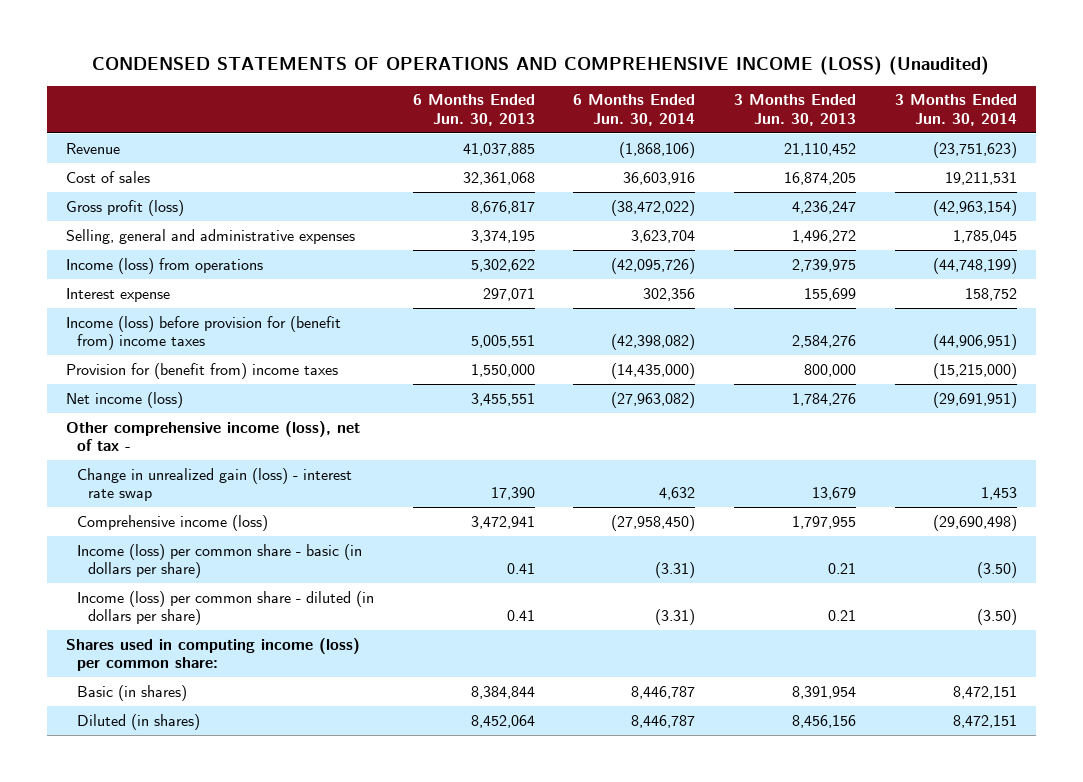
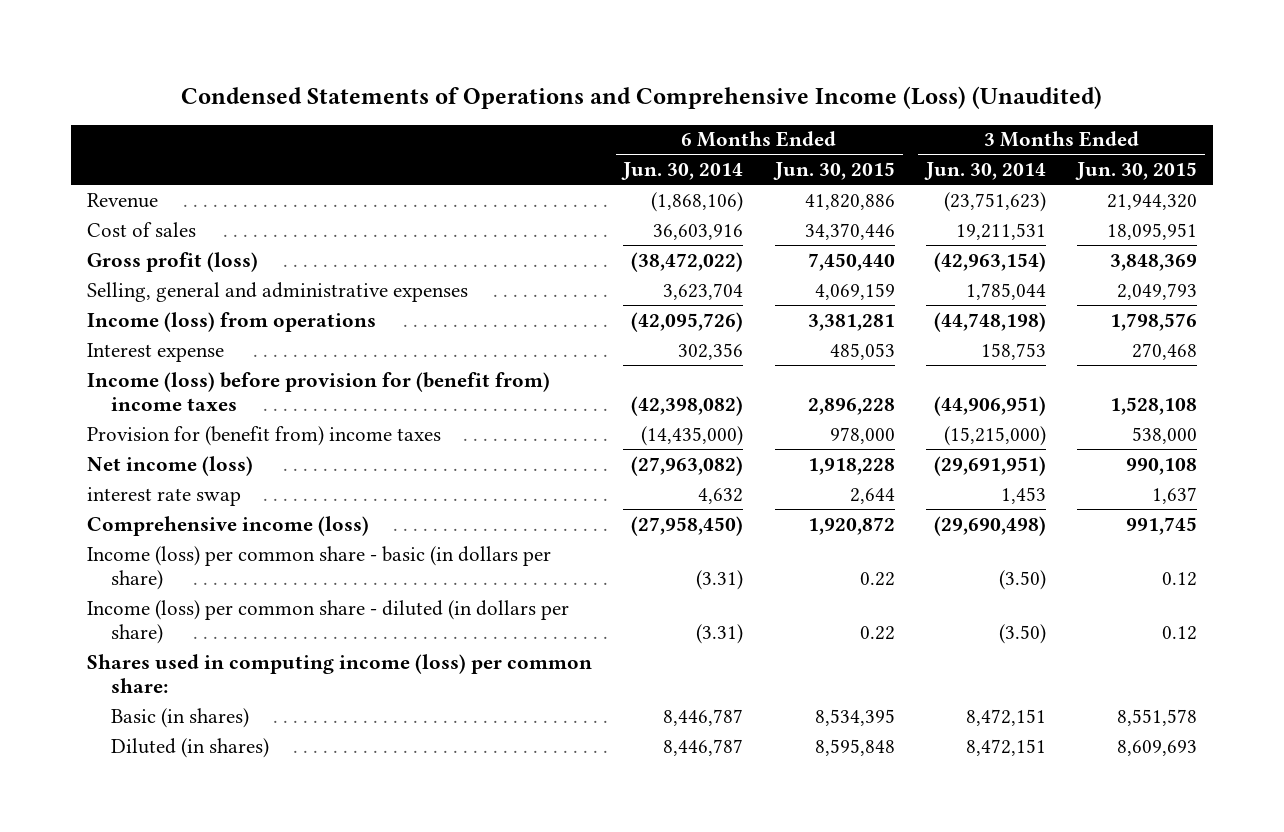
- CONDENSED STATEMENTS OF OPERATIONS AND COMPREHENSIVE INCOME (LOSS) (Unaudited)
+ Condensed Statements of Operations and Comprehensive Income (Loss) (Unaudited)
- | 6 Months Ended Jun. 30, 2013 | 6 Months Ended Jun. 30, 2014 | 3 Months Ended Jun. 30, 2013 | 3 Months Ended Jun. 30, 2014
+ | 6 Months Ended Jun. 30, 2014 | 6 Months Ended Jun. 30, 2015 | 3 Months Ended Jun. 30, 2014 | 3 Months Ended Jun. 30, 2015
- Selling, general and administrative expenses | 3,374,195 | 3,623,704 | 1,496,272 | 1,785,045
- Income (loss) from operations | 5,302,622 | (42,095,726) | 2,739,975 | (44,748,199)
- Interest expense | 297,071 | 302,356 | 155,699 | 158,752
+ Selling, general and administrative expenses | 3,623,704 | 4,069,159 | 1,785,044 | 2,049,793
+ Income (loss) from operations | (42,095,726) | 3,381,281 | (44,748,198) | 1,798,576
+ Interest expense | 302,356 | 485,053 | 158,753 | 270,468
- Other comprehensive income (loss), net of tax -
- Change in unrealized gain (loss) - interest rate swap | 17,390 | 4,632 | 13,679 | 1,453
+ interest rate swap | 4,632 | 2,644 | 1,453 | 1,637

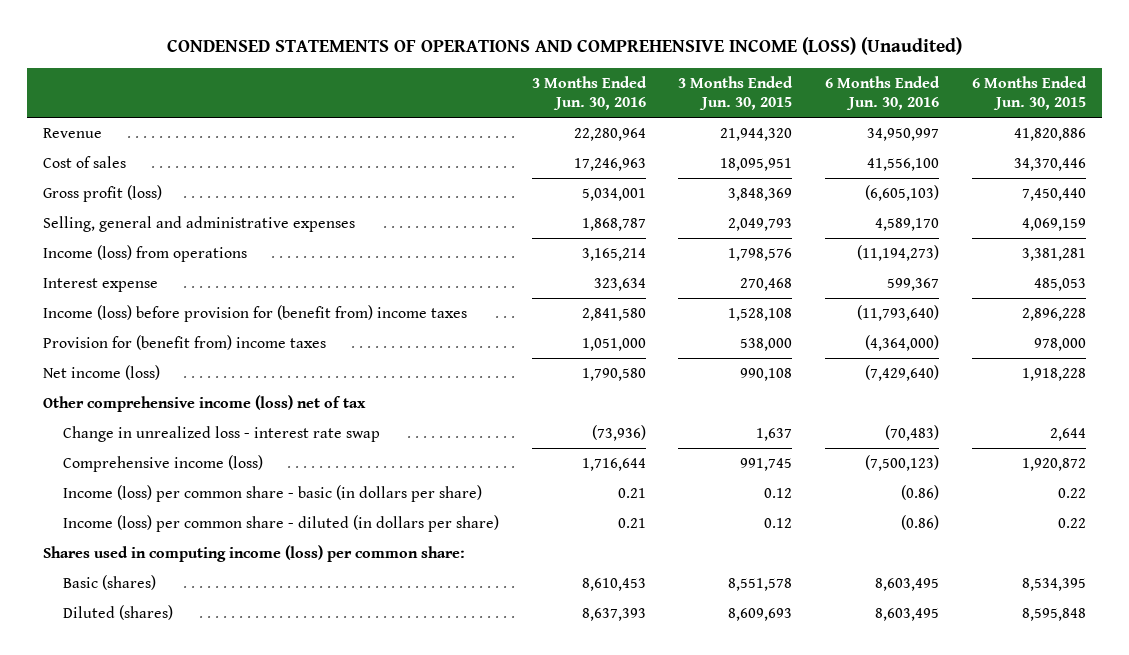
- Condensed Statements of Operations and Comprehensive Income (Loss) (Unaudited)
+ CONDENSED STATEMENTS OF OPERATIONS AND COMPREHENSIVE INCOME (LOSS) (Unaudited)
- | 6 Months Ended Jun. 30, 2014 | 6 Months Ended Jun. 30, 2015 | 3 Months Ended Jun. 30, 2014 | 3 Months Ended Jun. 30, 2015
+ | 3 Months Ended Jun. 30, 2016 | 3 Months Ended Jun. 30, 2015 | 6 Months Ended Jun. 30, 2016 | 6 Months Ended Jun. 30, 2015
- interest rate swap | 4,632 | 2,644 | 1,453 | 1,637
+ Other comprehensive income (loss) net of tax
+ Change in unrealized loss - interest rate swap | (73,936) | 1,637 | (70,483) | 2,644
- Basic (in shares) | 8,446,787 | 8,534,395 | 8,472,151 | 8,551,578
- Diluted (in shares) | 8,446,787 | 8,595,848 | 8,472,151 | 8,609,693
+ Basic (shares) | 8,610,453 | 8,551,578 | 8,603,495 | 8,534,395
+ Diluted (shares) | 8,637,393 | 8,609,693 | 8,603,495 | 8,595,848

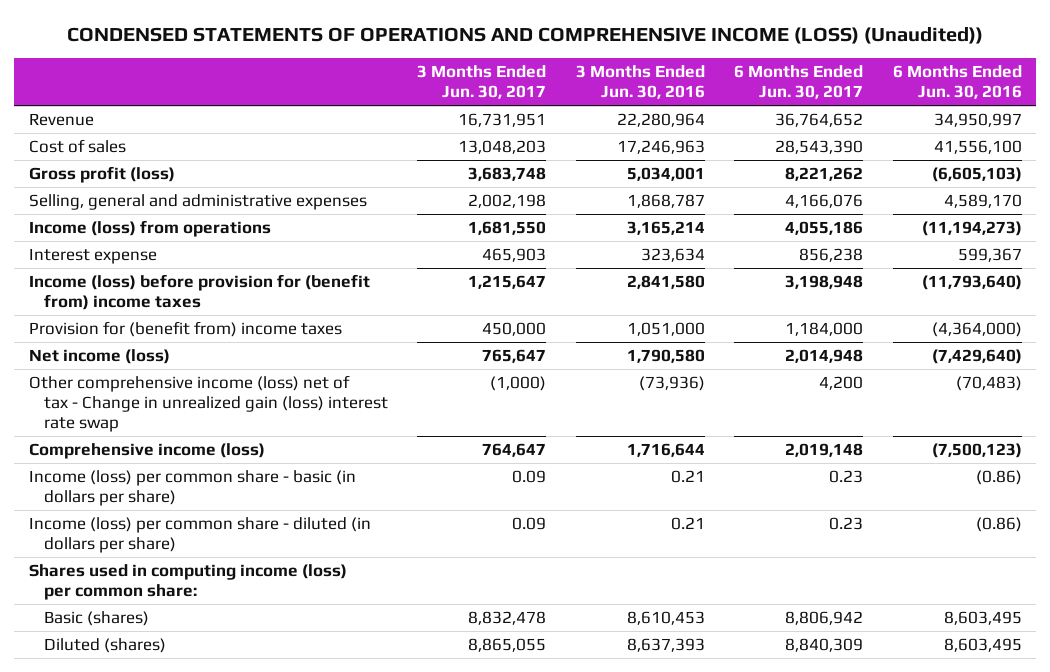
- CONDENSED STATEMENTS OF OPERATIONS AND COMPREHENSIVE INCOME (LOSS) (Unaudited)
+ CONDENSED STATEMENTS OF OPERATIONS AND COMPREHENSIVE INCOME (LOSS) (Unaudited))
- | 3 Months Ended Jun. 30, 2016 | 3 Months Ended Jun. 30, 2015 | 6 Months Ended Jun. 30, 2016 | 6 Months Ended Jun. 30, 2015
+ | 3 Months Ended Jun. 30, 2017 | 3 Months Ended Jun. 30, 2016 | 6 Months Ended Jun. 30, 2017 | 6 Months Ended Jun. 30, 2016
- Other comprehensive income (loss) net of tax
- Change in unrealized loss - interest rate swap | (73,936) | 1,637 | (70,483) | 2,644
+ Other comprehensive income (loss) net of tax - Change in unrealized gain (loss) interest rate swap | (1,000) | (73,936) | 4,200 | (70,483)

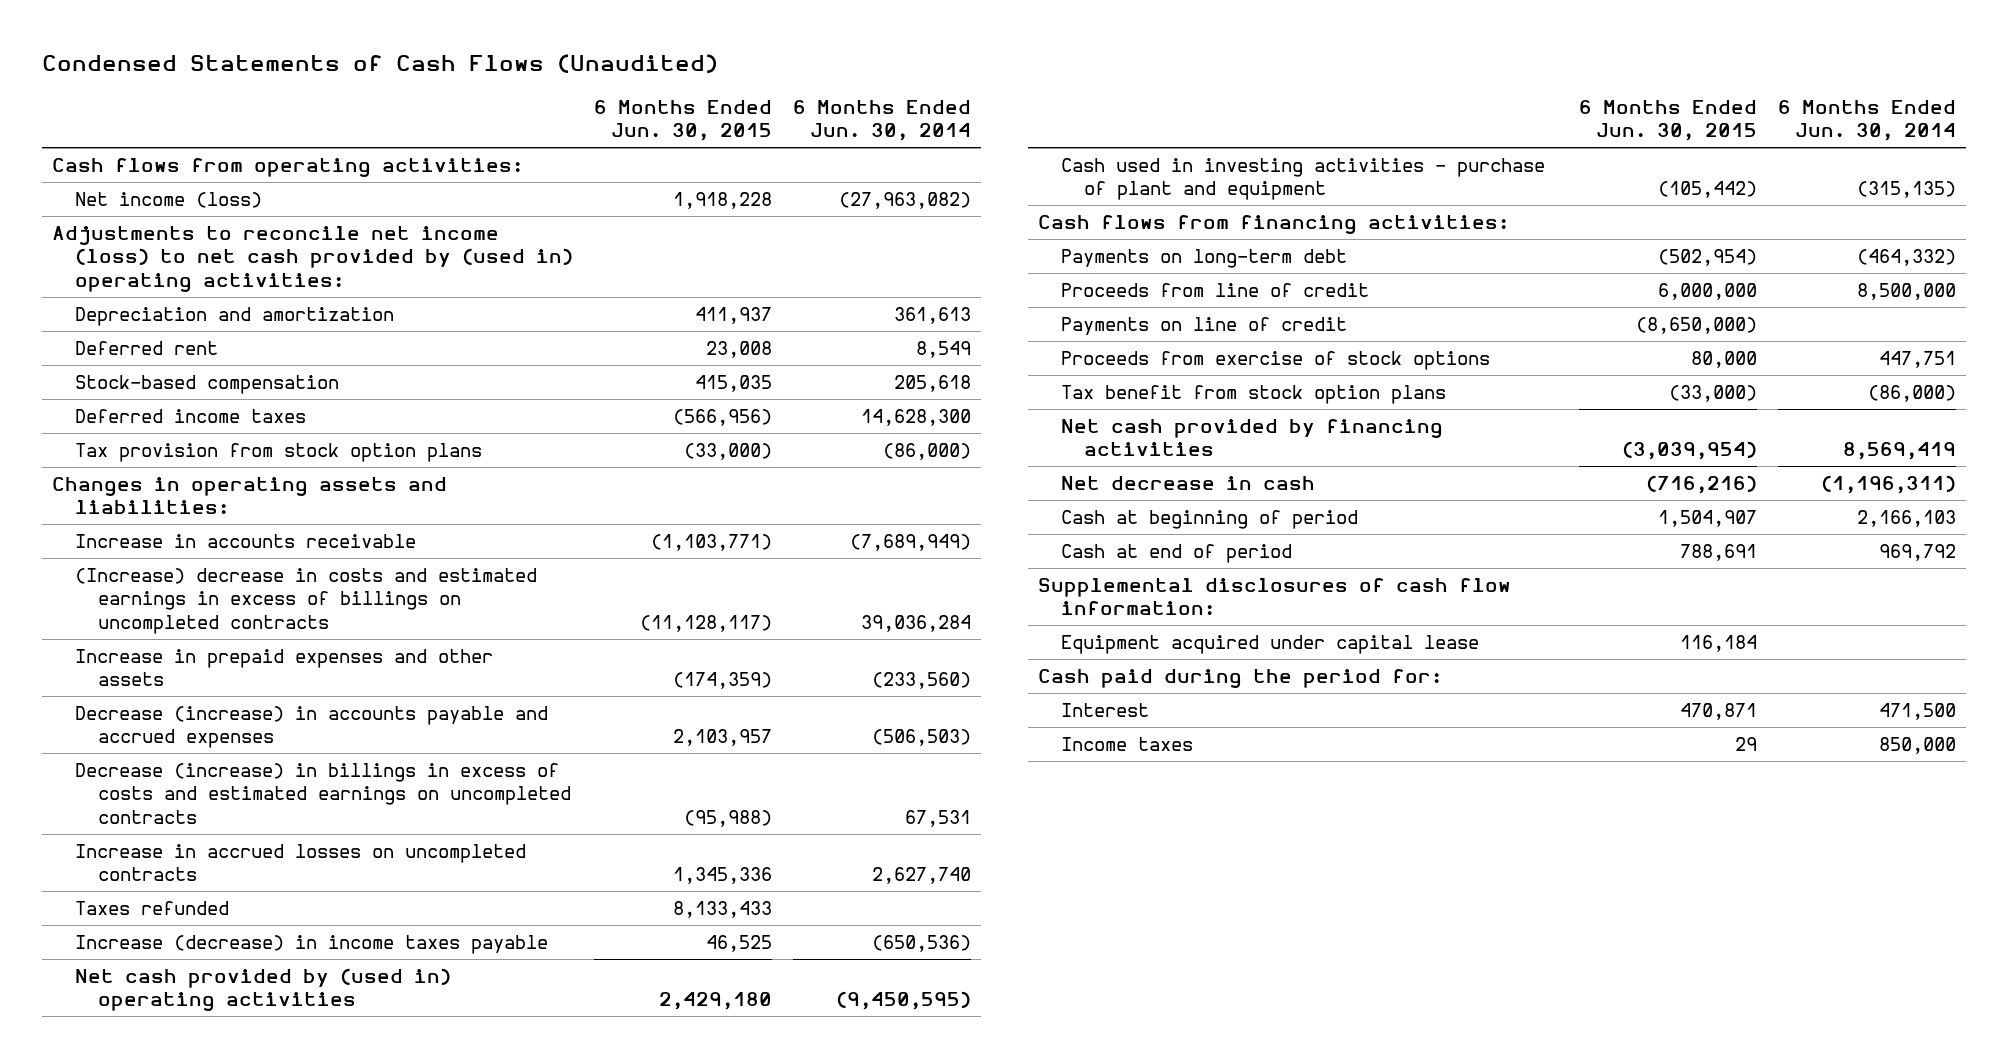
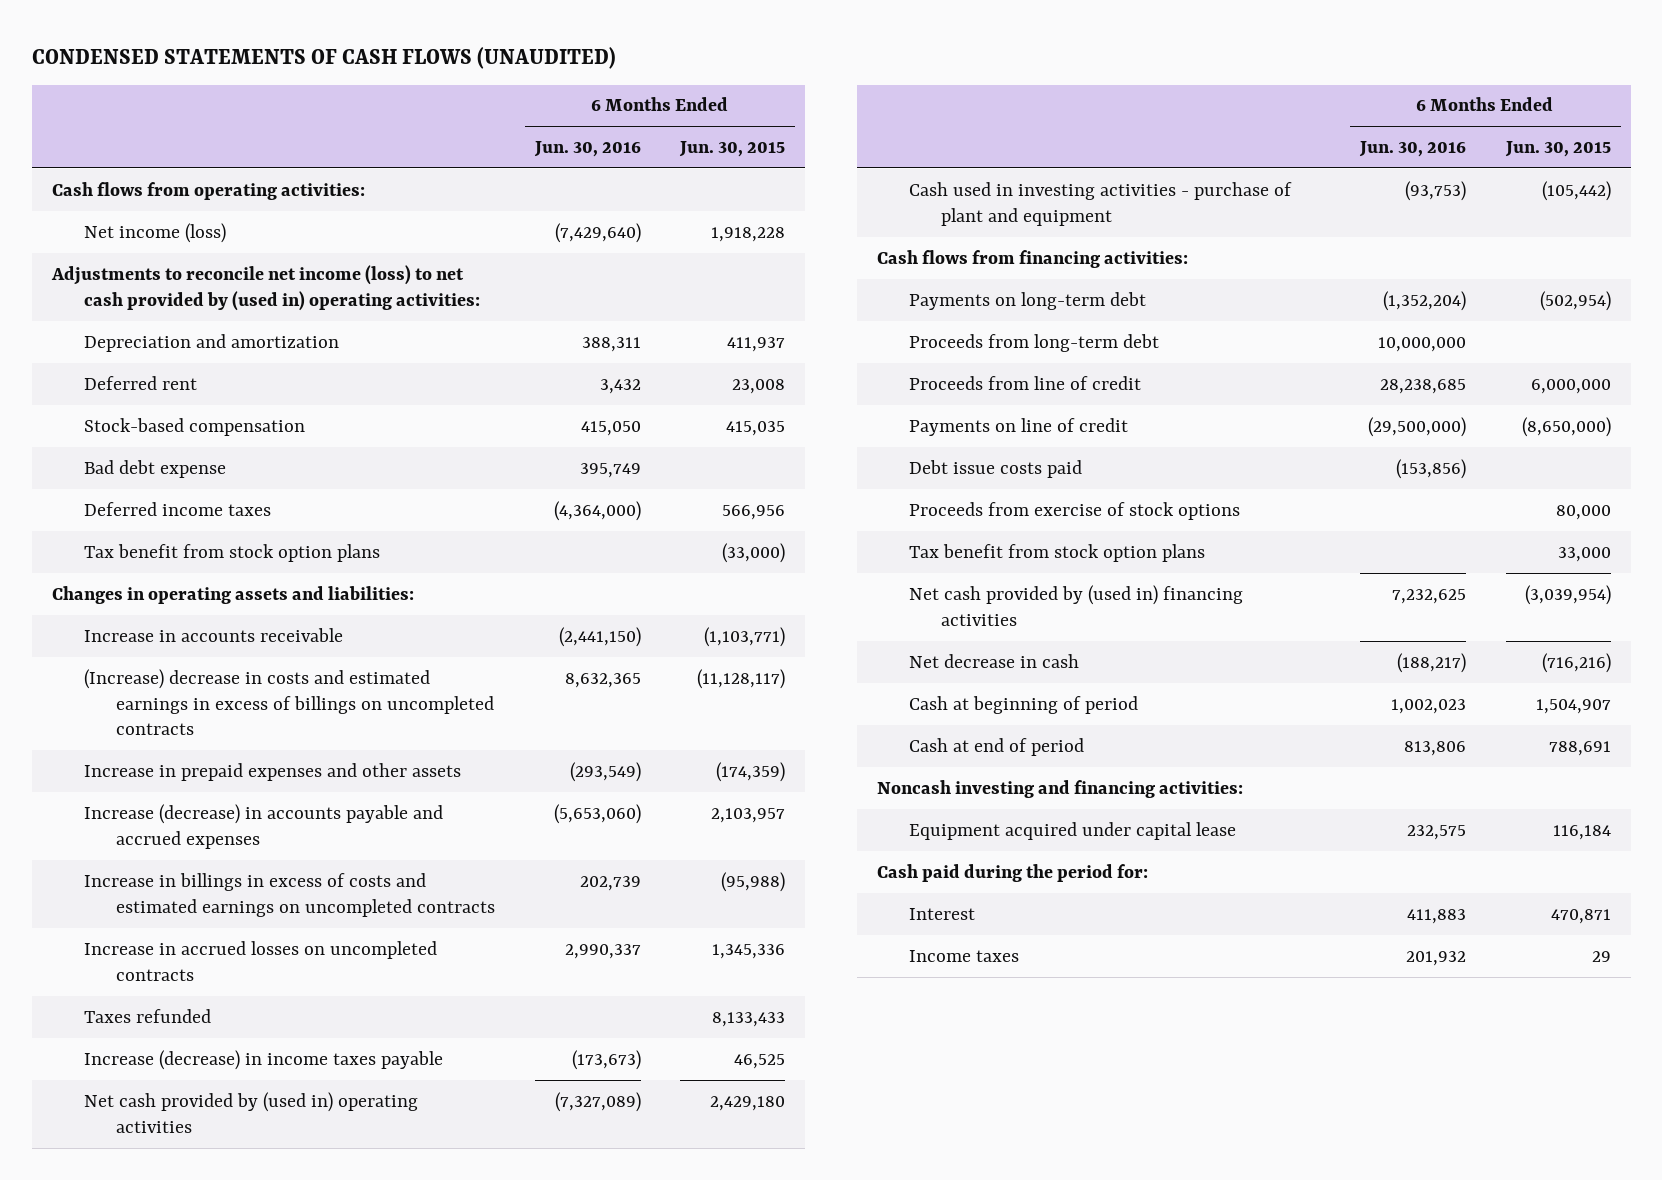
- Condensed Statements of Cash Flows (Unaudited)
+ CONDENSED STATEMENTS OF CASH FLOWS (UNAUDITED)
- | 6 Months Ended Jun. 30, 2015 | 6 Months Ended Jun. 30, 2014
+ | 6 Months Ended Jun. 30, 2016 | 6 Months Ended Jun. 30, 2015
- Deferred income taxes | (566,956) | 14,628,300
- Tax provision from stock option plans | (33,000) | (86,000)
+ Bad debt expense | 395,749 |
+ Deferred income taxes | (4,364,000) | 566,956
moved up: Tax benefit from stock option plans | | (33,000)
- Decrease (increase) in accounts payable and accrued expenses | 2,103,957 | (506,503)
- Decrease (increase) in billings in excess of costs and estimated earnings on uncompleted contracts | (95,988) | 67,531
+ Increase (decrease) in accounts payable and accrued expenses | (5,653,060) | 2,103,957
+ Increase in billings in excess of costs and estimated earnings on uncompleted contracts | 202,739 | (95,988)
+ Proceeds from long-term debt | 10,000,000 |
+ Debt issue costs paid | (153,856) |
- Net cash provided by financing activities | (3,039,954) | 8,569,419
+ Tax benefit from stock option plans | | 33,000
+ Net cash provided by (used in) financing activities | 7,232,625 | (3,039,954)
- Supplemental disclosures of cash flow information:
+ Noncash investing and financing activities:

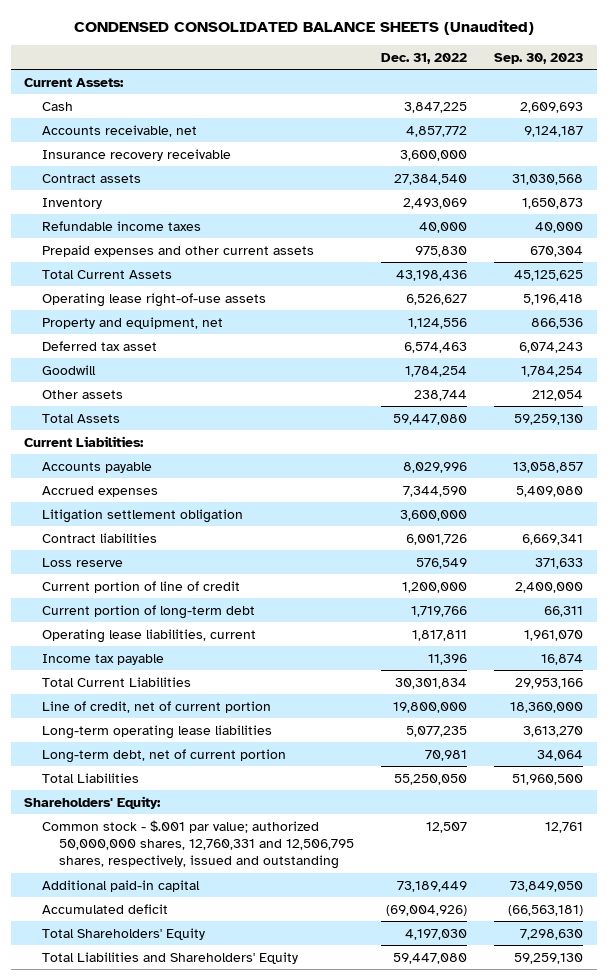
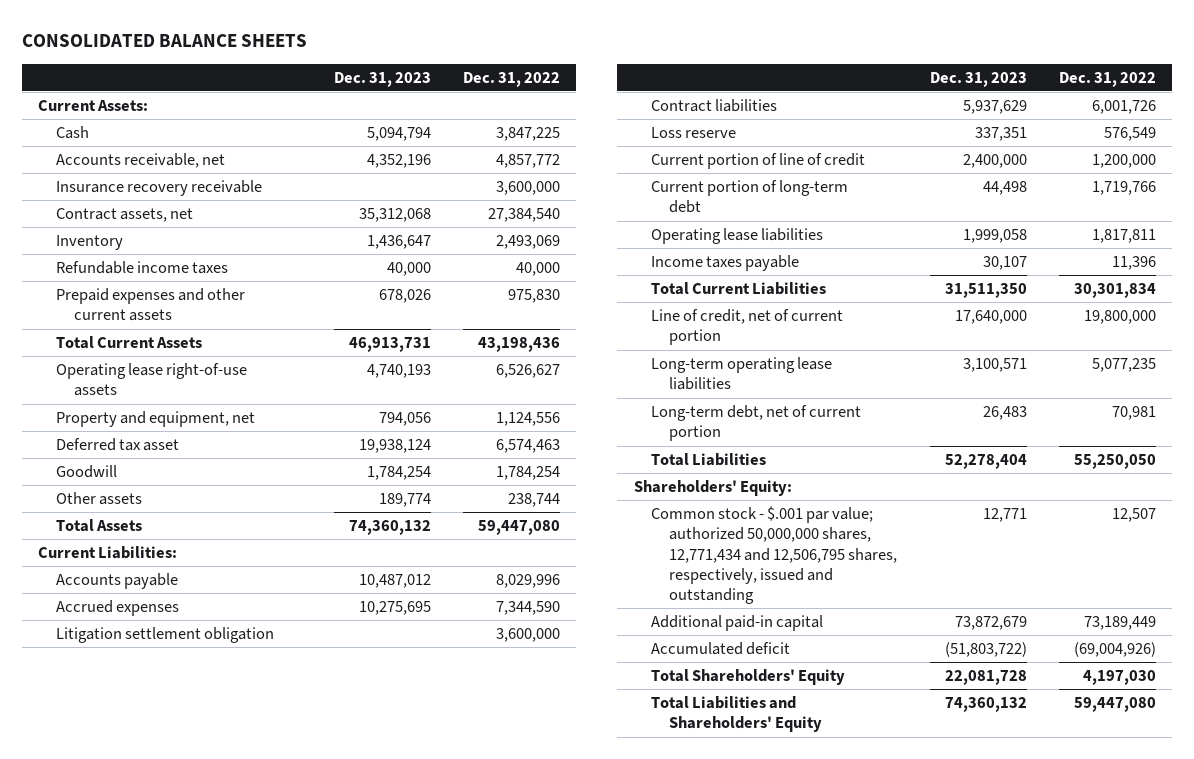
- CONDENSED CONSOLIDATED BALANCE SHEETS (Unaudited)
+ CONSOLIDATED BALANCE SHEETS
- | Dec. 31, 2022 | Sep. 30, 2023
+ | Dec. 31, 2023 | Dec. 31, 2022
- Contract assets | 27,384,540 | 31,030,568
+ Contract assets, net | 35,312,068 | 27,384,540
- Operating lease liabilities, current | 1,817,811 | 1,961,070
- Income tax payable | 11,396 | 16,874
+ Operating lease liabilities | 1,999,058 | 1,817,811
+ Income taxes payable | 30,107 | 11,396
- Common stock - $.001 par value; authorized 50,000,000 shares, 12,760,331 and 12,506,795 shares, respectively, issued and outstanding | 12,507 | 12,761
+ Common stock - $.001 par value; authorized 50,000,000 shares, 12,771,434 and 12,506,795 shares, respectively, issued and outstanding | 12,771 | 12,507

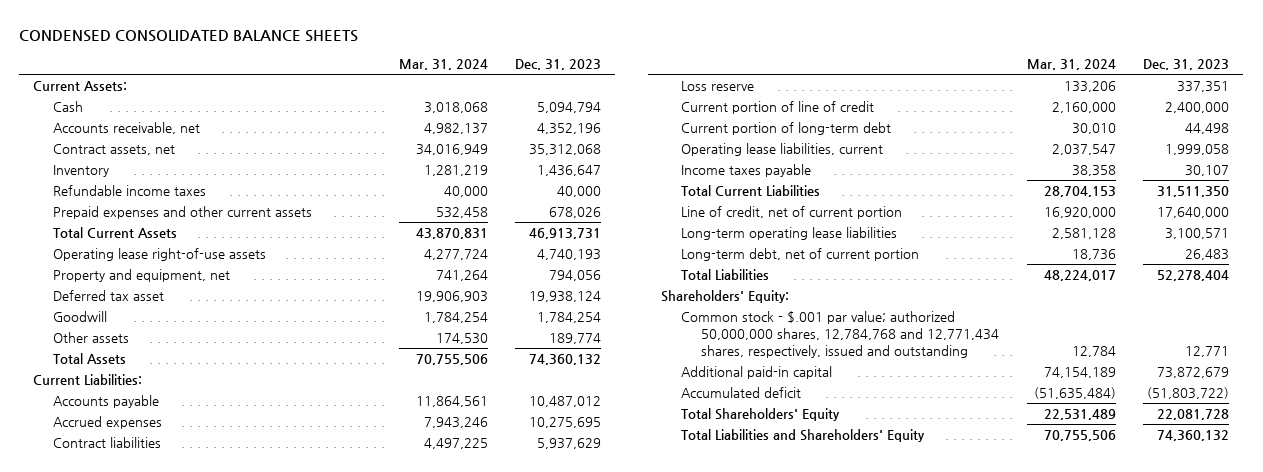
- CONSOLIDATED BALANCE SHEETS
+ CONDENSED CONSOLIDATED BALANCE SHEETS
- | Dec. 31, 2023 | Dec. 31, 2022
+ | Mar. 31, 2024 | Dec. 31, 2023
- Insurance recovery receivable | | 3,600,000
- Litigation settlement obligation | | 3,600,000
- Operating lease liabilities | 1,999,058 | 1,817,811
+ Operating lease liabilities, current | 2,037,547 | 1,999,058
- Common stock - $.001 par value; authorized 50,000,000 shares, 12,771,434 and 12,506,795 shares, respectively, issued and outstanding | 12,771 | 12,507
+ Common stock - $.001 par value; authorized 50,000,000 shares, 12,784,768 and 12,771,434 shares, respectively, issued and outstanding | 12,784 | 12,771

